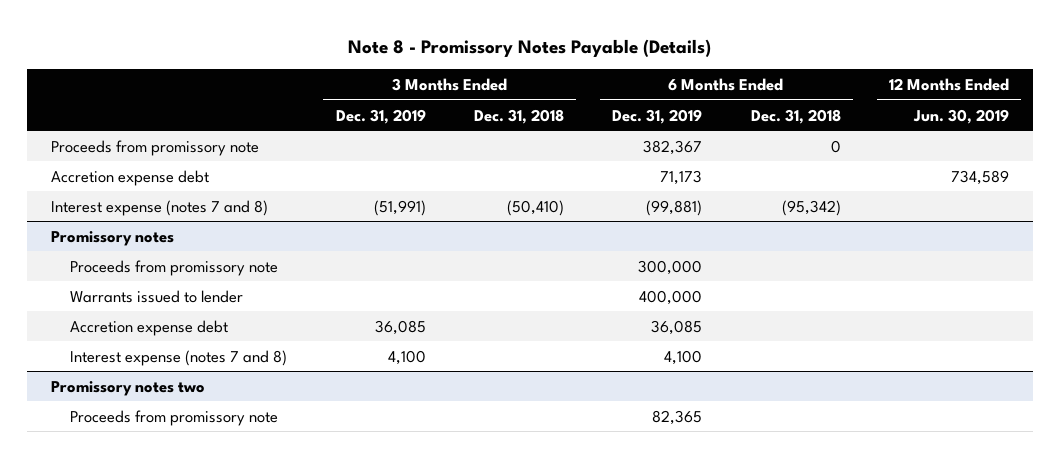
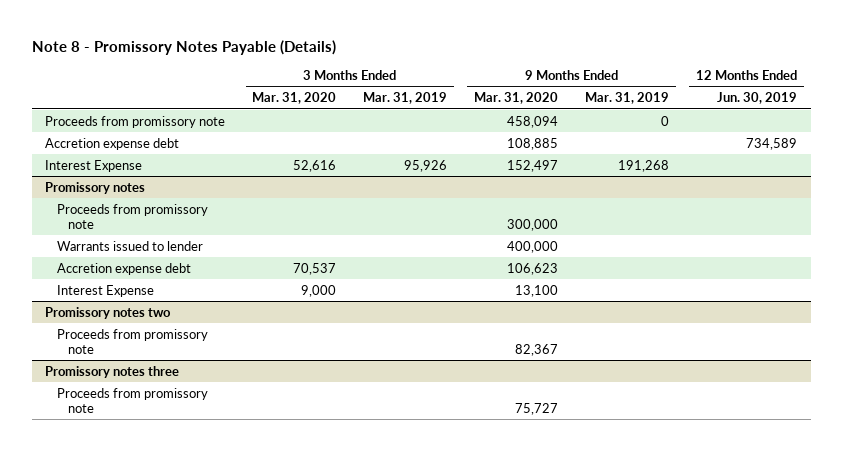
- | 3 Months Ended Dec. 31, 2019 | 3 Months Ended Dec. 31, 2018 | 6 Months Ended Dec. 31, 2019 | 6 Months Ended Dec. 31, 2018 | 12 Months Ended Jun. 30, 2019
+ | 3 Months Ended Mar. 31, 2020 | 3 Months Ended Mar. 31, 2019 | 9 Months Ended Mar. 31, 2020 | 9 Months Ended Mar. 31, 2019 | 12 Months Ended Jun. 30, 2019
- Interest expense (notes 7 and 8) | (51,991) | (50,410) | (99,881) | (95,342) |
+ Interest Expense | 52,616 | 95,926 | 152,497 | 191,268 |
@ Promissory notes
- Interest expense (notes 7 and 8) | 4,100 | | 4,100 | |
+ Interest Expense | 9,000 | | 13,100 | |
+ Promissory notes three
+ Proceeds from promissory note | | | 75,727 | |

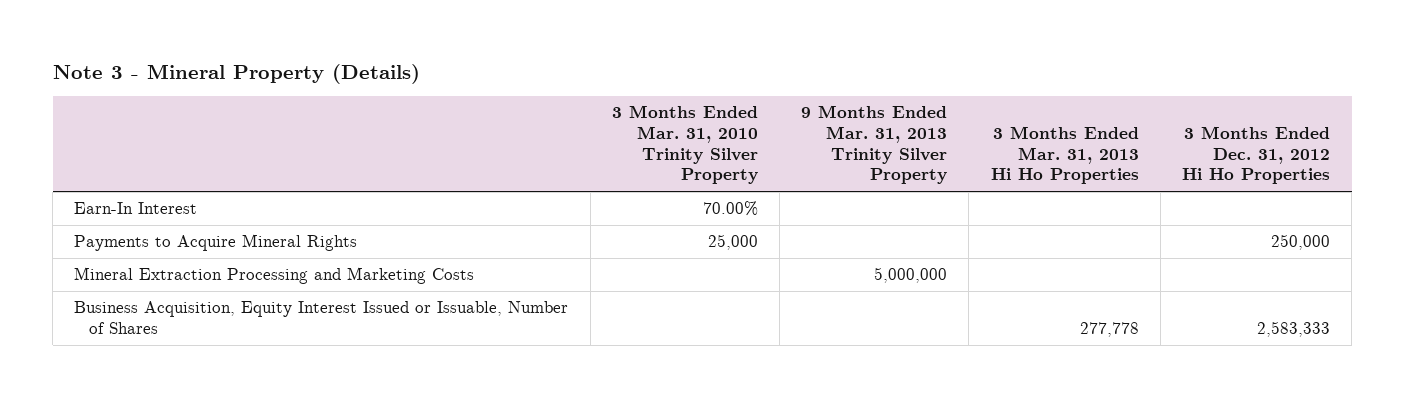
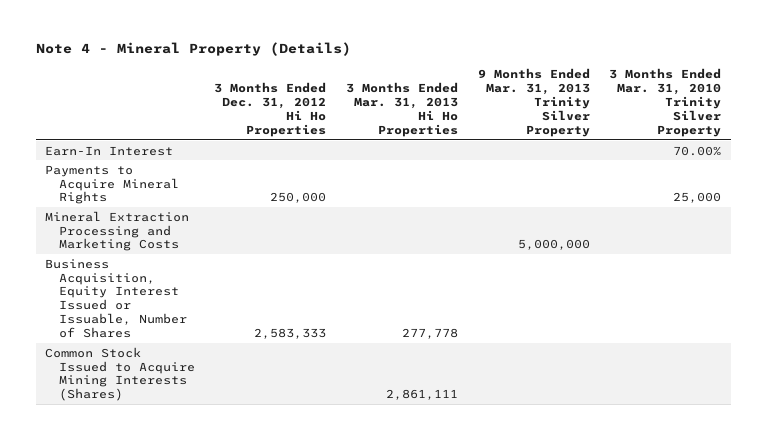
- Note 3 - Mineral Property (Details)
+ Note 4 - Mineral Property (Details)
- | 3 Months Ended Mar. 31, 2010 Trinity Silver Property | 9 Months Ended Mar. 31, 2013 Trinity Silver Property | 3 Months Ended Mar. 31, 2013 Hi Ho Properties | 3 Months Ended Dec. 31, 2012 Hi Ho Properties
+ | 3 Months Ended Dec. 31, 2012 Hi Ho Properties | 3 Months Ended Mar. 31, 2013 Hi Ho Properties | 9 Months Ended Mar. 31, 2013 Trinity Silver Property | 3 Months Ended Mar. 31, 2010 Trinity Silver Property
+ Common Stock Issued to Acquire Mining Interests (Shares) | | 2,861,111 | |

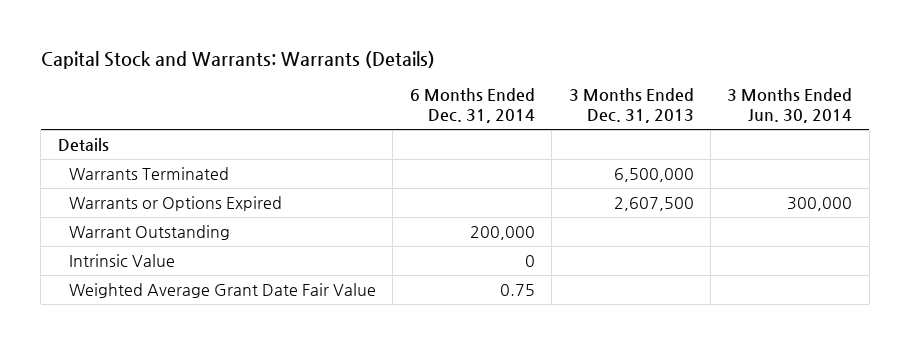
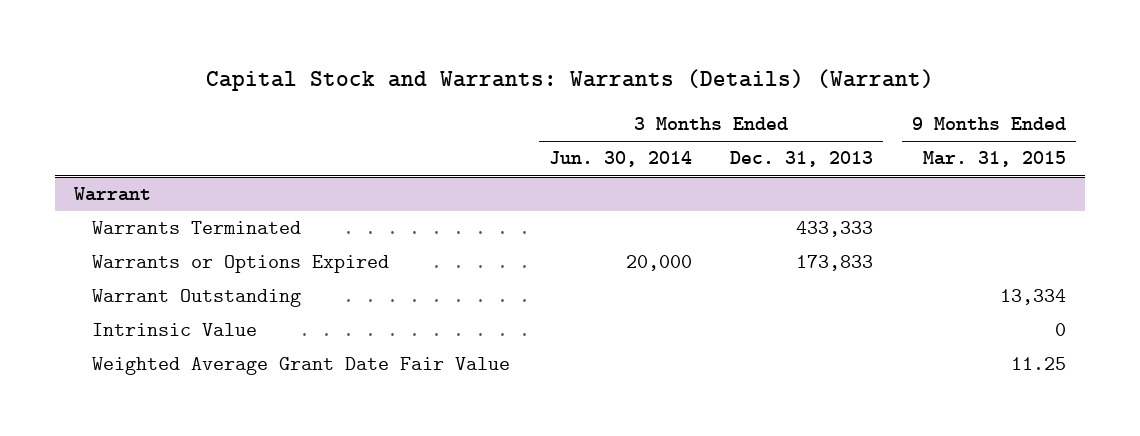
- Capital Stock and Warrants: Warrants (Details)
+ Capital Stock and Warrants: Warrants (Details) (Warrant)
- | 6 Months Ended Dec. 31, 2014 | 3 Months Ended Dec. 31, 2013 | 3 Months Ended Jun. 30, 2014
+ | 3 Months Ended Jun. 30, 2014 | 3 Months Ended Dec. 31, 2013 | 9 Months Ended Mar. 31, 2015
- Details
- Warrants Terminated | | 6,500,000 |
- Warrants or Options Expired | | 2,607,500 | 300,000
- Warrant Outstanding | 200,000 | |
- Intrinsic Value | 0 | |
- Weighted Average Grant Date Fair Value | 0.75 | |
+ Warrant
+ Warrants Terminated | | 433,333 |
+ Warrants or Options Expired | 20,000 | 173,833 |
+ Warrant Outstanding | | | 13,334
+ Intrinsic Value | | | 0
+ Weighted Average Grant Date Fair Value | | | 11.25

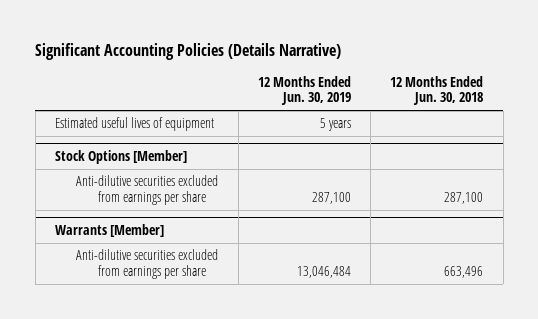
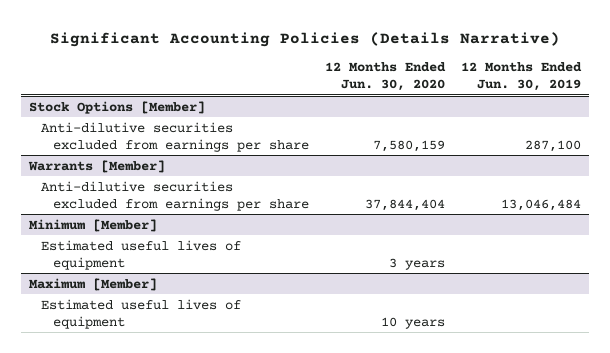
- | 12 Months Ended Jun. 30, 2019 | 12 Months Ended Jun. 30, 2018
+ | 12 Months Ended Jun. 30, 2020 | 12 Months Ended Jun. 30, 2019
- Estimated useful lives of equipment | 5 years |
+ Minimum [Member]
+ Estimated useful lives of equipment | 3 years |
+ Maximum [Member]
+ Estimated useful lives of equipment | 10 years |

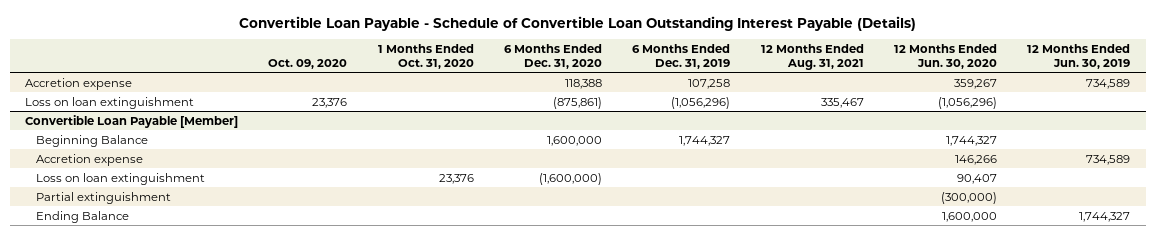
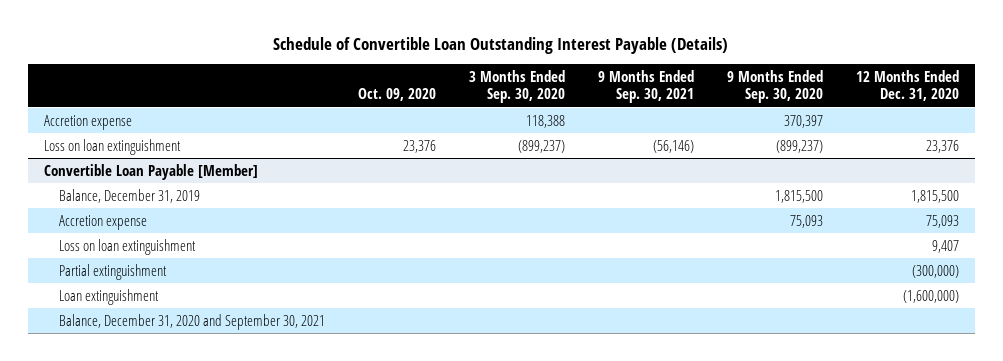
- Convertible Loan Payable - Schedule of Convertible Loan Outstanding Interest Payable (Details)
+ Schedule of Convertible Loan Outstanding Interest Payable (Details)
- | Oct. 09, 2020 | 1 Months Ended Oct. 31, 2020 | 6 Months Ended Dec. 31, 2020 | 6 Months Ended Dec. 31, 2019 | 12 Months Ended Aug. 31, 2021 | 12 Months Ended Jun. 30, 2020 | 12 Months Ended Jun. 30, 2019
+ | Oct. 09, 2020 | 3 Months Ended Sep. 30, 2020 | 9 Months Ended Sep. 30, 2021 | 9 Months Ended Sep. 30, 2020 | 12 Months Ended Dec. 31, 2020
@ Convertible Loan Payable [Member]
- Beginning Balance | | | 1,600,000 | 1,744,327 | | 1,744,327 |
+ Balance, December 31, 2019 | | | | 1,815,500 | 1,815,500
- Ending Balance | | | | | | 1,600,000 | 1,744,327
+ Loan extinguishment | | | | | (1,600,000)
+ Balance, December 31, 2020 and September 30, 2021

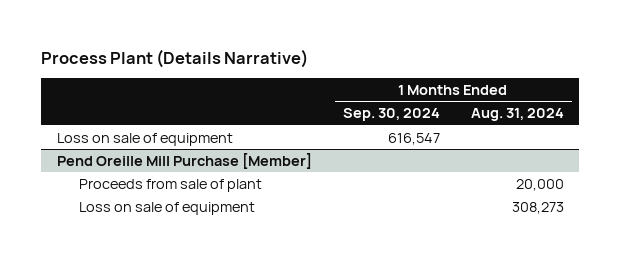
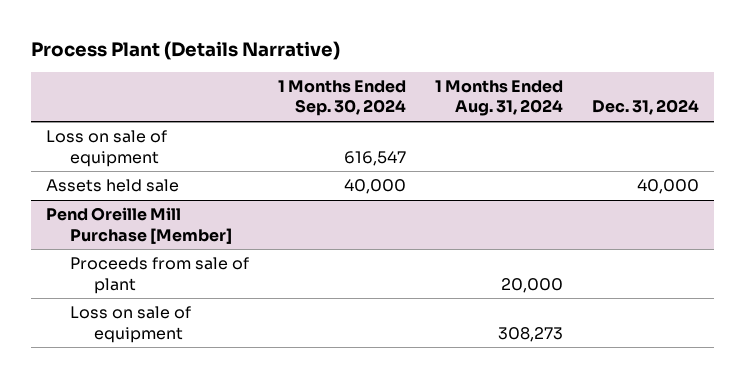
- | 1 Months Ended Sep. 30, 2024 | 1 Months Ended Aug. 31, 2024
+ | 1 Months Ended Sep. 30, 2024 | 1 Months Ended Aug. 31, 2024 | Dec. 31, 2024
+ Assets held sale | 40,000 | | 40,000

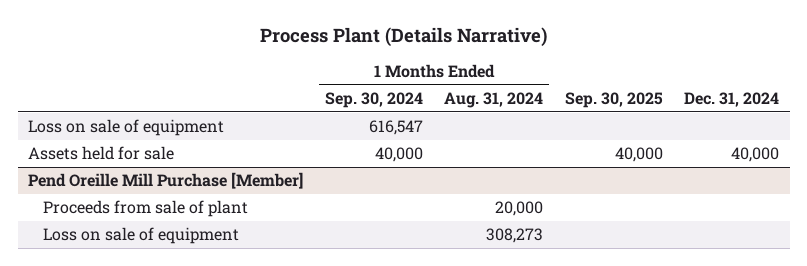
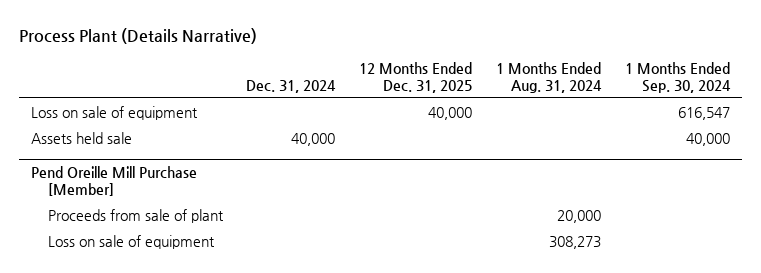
- | 1 Months Ended Sep. 30, 2024 | 1 Months Ended Aug. 31, 2024 | Sep. 30, 2025 | Dec. 31, 2024
+ | Dec. 31, 2024 | 12 Months Ended Dec. 31, 2025 | 1 Months Ended Aug. 31, 2024 | 1 Months Ended Sep. 30, 2024
- Assets held for sale | 40,000 | | 40,000 | 40,000
+ Assets held sale | 40,000 | | | 40,000

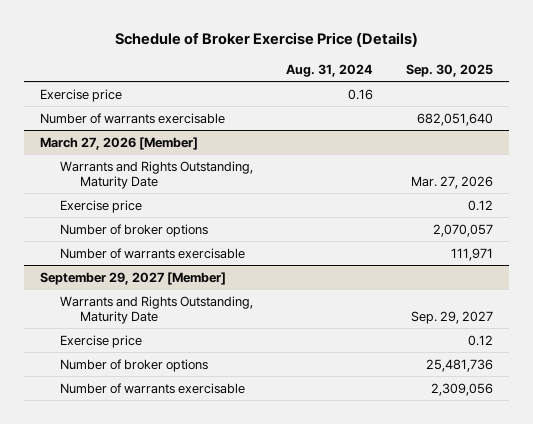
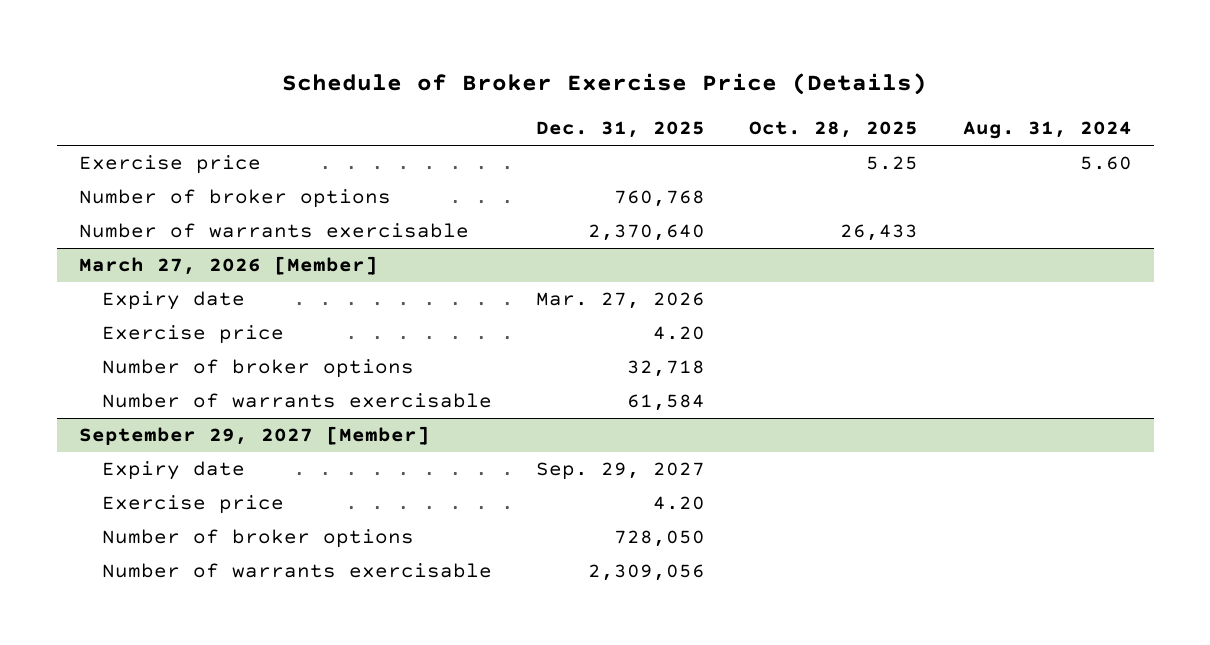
- | Aug. 31, 2024 | Sep. 30, 2025
+ | Dec. 31, 2025 | Oct. 28, 2025 | Aug. 31, 2024
- Exercise price | 0.16 |
+ Exercise price | | 5.25 | 5.60
+ Number of broker options | 760,768 | |
@ March 27, 2026 [Member]
- Warrants and Rights Outstanding, Maturity Date | | Mar. 27, 2026
+ Expiry date | Mar. 27, 2026 | |
@ September 29, 2027 [Member]
- Warrants and Rights Outstanding, Maturity Date | | Sep. 29, 2027
+ Expiry date | Sep. 29, 2027 | |

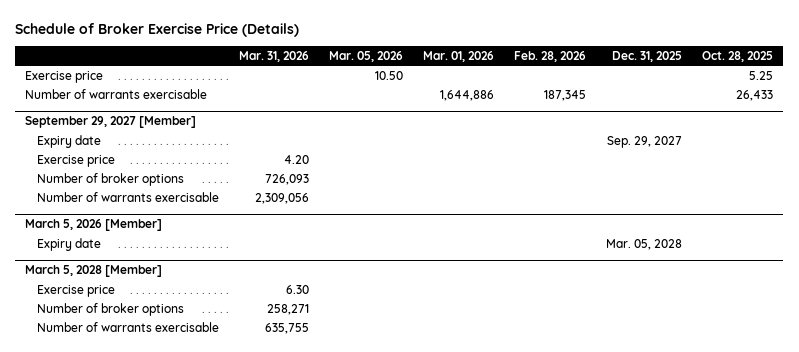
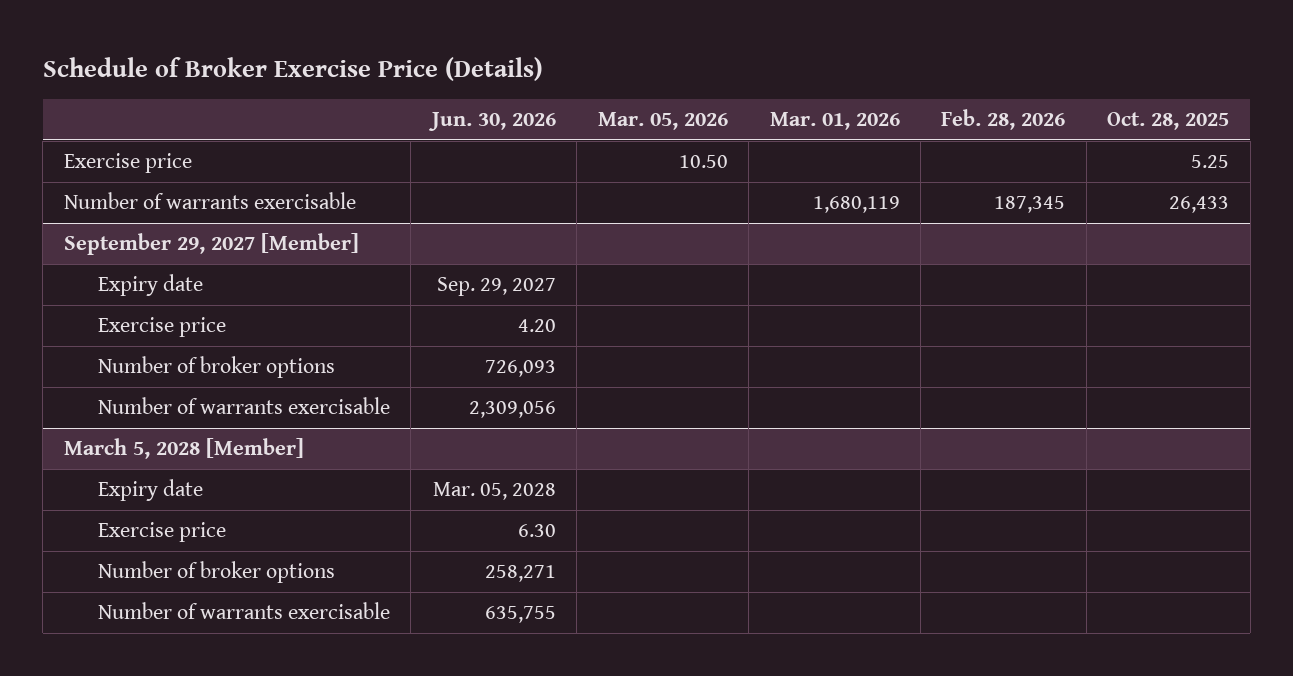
- | Mar. 31, 2026 | Mar. 05, 2026 | Mar. 01, 2026 | Feb. 28, 2026 | Dec. 31, 2025 | Oct. 28, 2025
+ | Jun. 30, 2026 | Mar. 05, 2026 | Mar. 01, 2026 | Feb. 28, 2026 | Oct. 28, 2025
- Number of warrants exercisable | | | 1,644,886 | 187,345 | | 26,433
+ Number of warrants exercisable | | | 1,680,119 | 187,345 | 26,433
- March 5, 2026 [Member]
- Expiry date | | | | | Mar. 05, 2028 |
@ March 5, 2028 [Member]
+ Expiry date | Mar. 05, 2028 | | | |

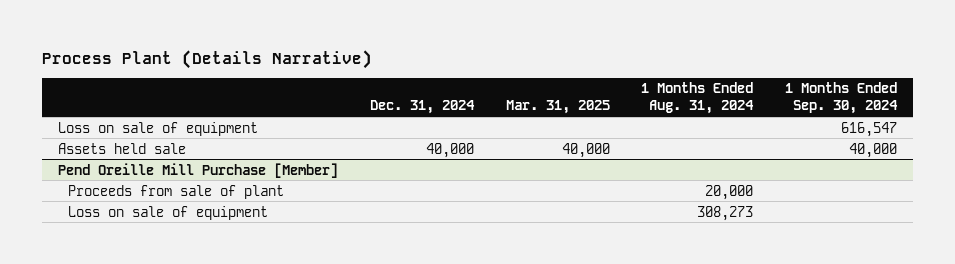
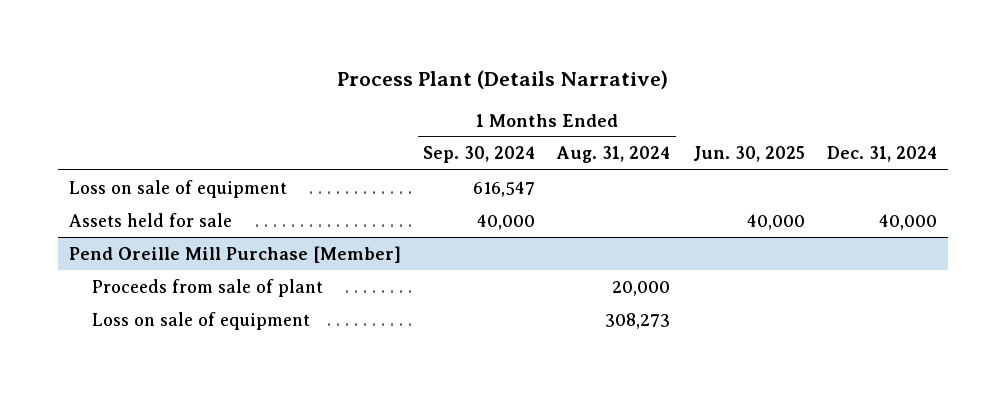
- | Dec. 31, 2024 | Mar. 31, 2025 | 1 Months Ended Aug. 31, 2024 | 1 Months Ended Sep. 30, 2024
+ | 1 Months Ended Sep. 30, 2024 | 1 Months Ended Aug. 31, 2024 | Jun. 30, 2025 | Dec. 31, 2024
- Assets held sale | 40,000 | 40,000 | | 40,000
+ Assets held for sale | 40,000 | | 40,000 | 40,000

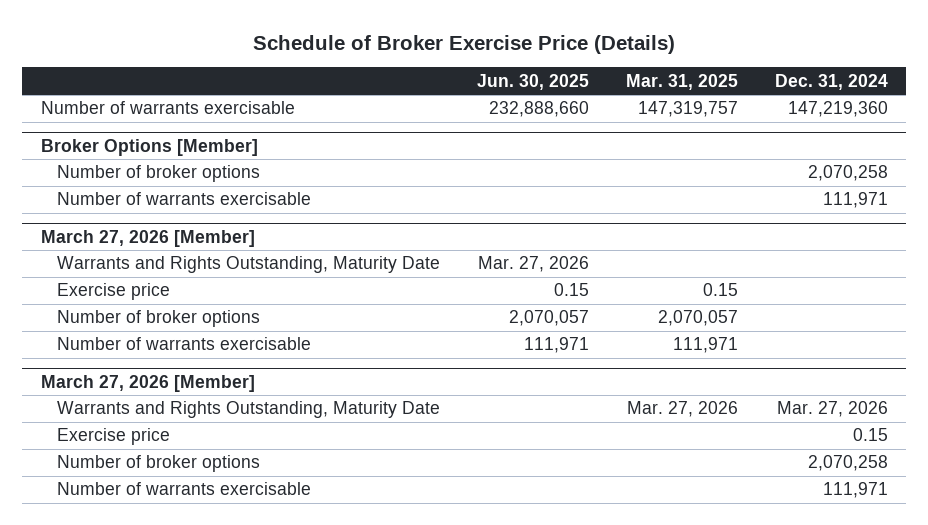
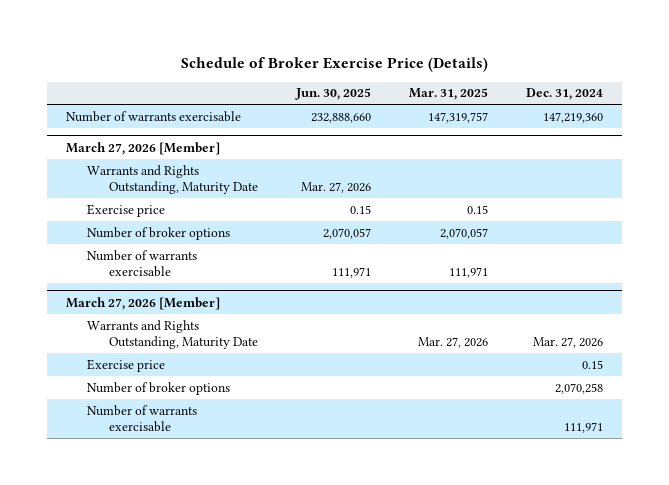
- Broker Options [Member]
- Number of broker options | | | 2,070,258
- Number of warrants exercisable | | | 111,971

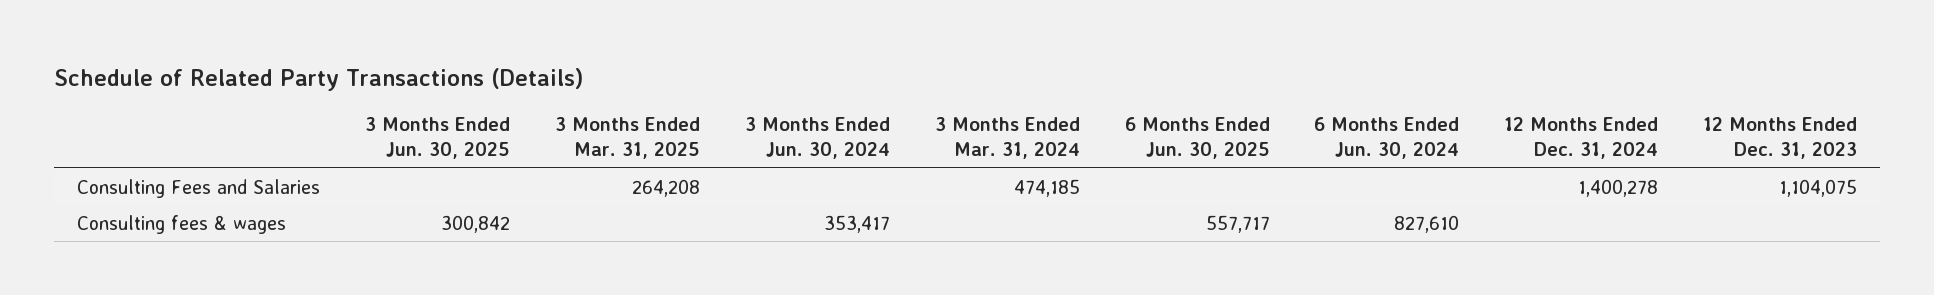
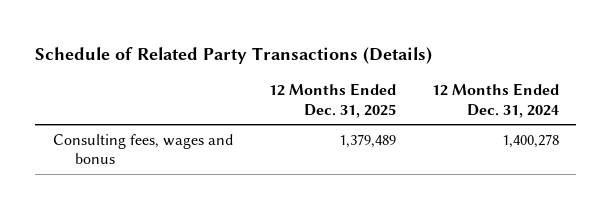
- | 3 Months Ended Jun. 30, 2025 | 3 Months Ended Mar. 31, 2025 | 3 Months Ended Jun. 30, 2024 | 3 Months Ended Mar. 31, 2024 | 6 Months Ended Jun. 30, 2025 | 6 Months Ended Jun. 30, 2024 | 12 Months Ended Dec. 31, 2024 | 12 Months Ended Dec. 31, 2023
+ | 12 Months Ended Dec. 31, 2025 | 12 Months Ended Dec. 31, 2024
- Consulting Fees and Salaries | | 264,208 | | 474,185 | | | 1,400,278 | 1,104,075
- Consulting fees & wages | 300,842 | | 353,417 | | 557,717 | 827,610 | |
+ Consulting fees, wages and bonus | 1,379,489 | 1,400,278

